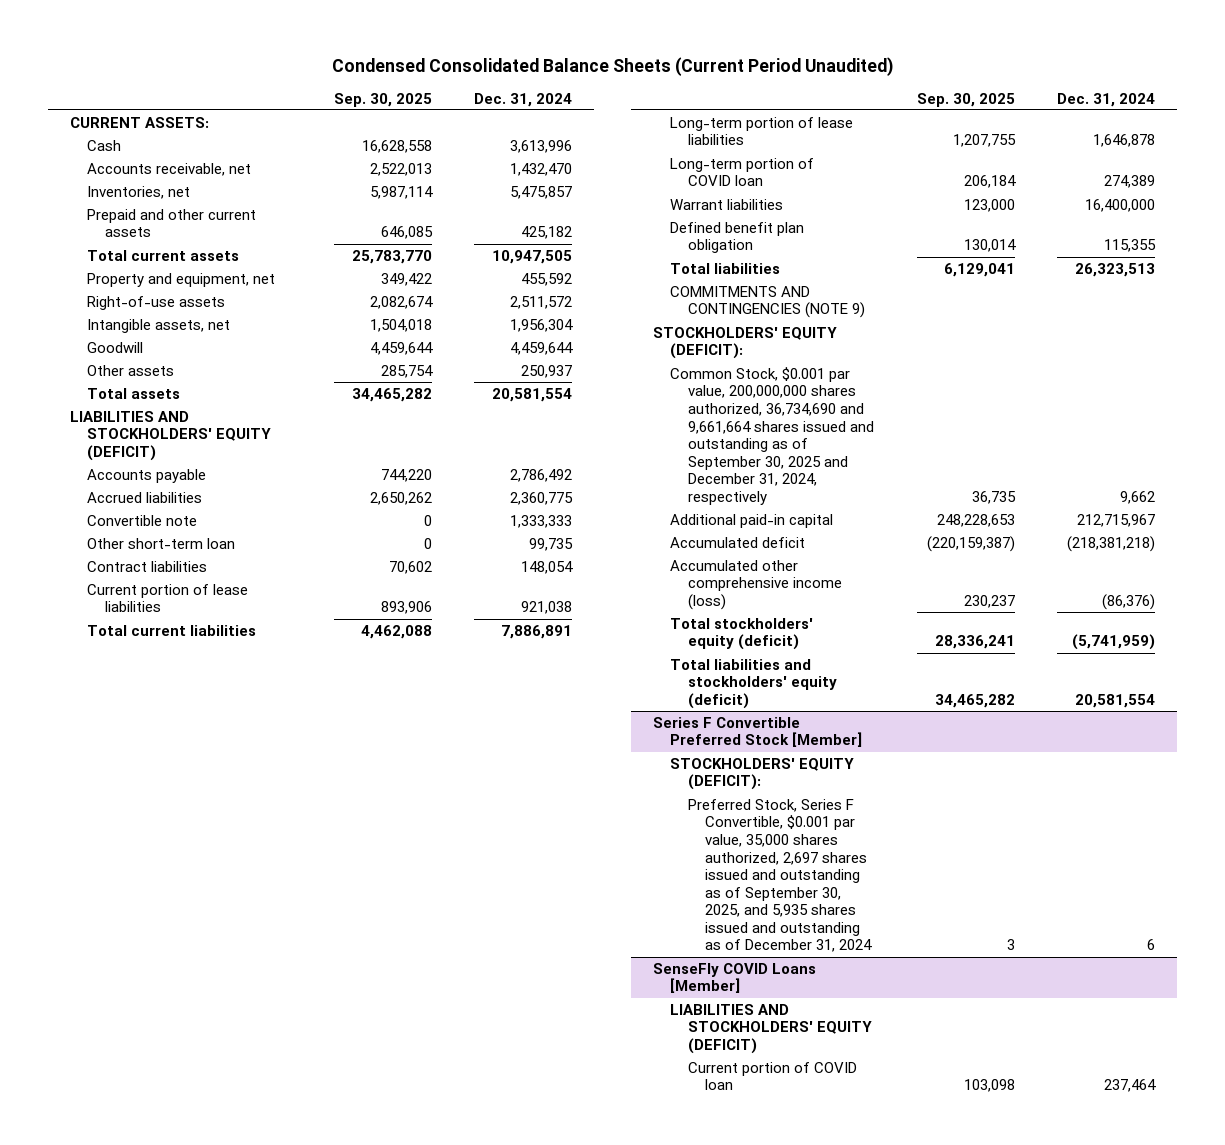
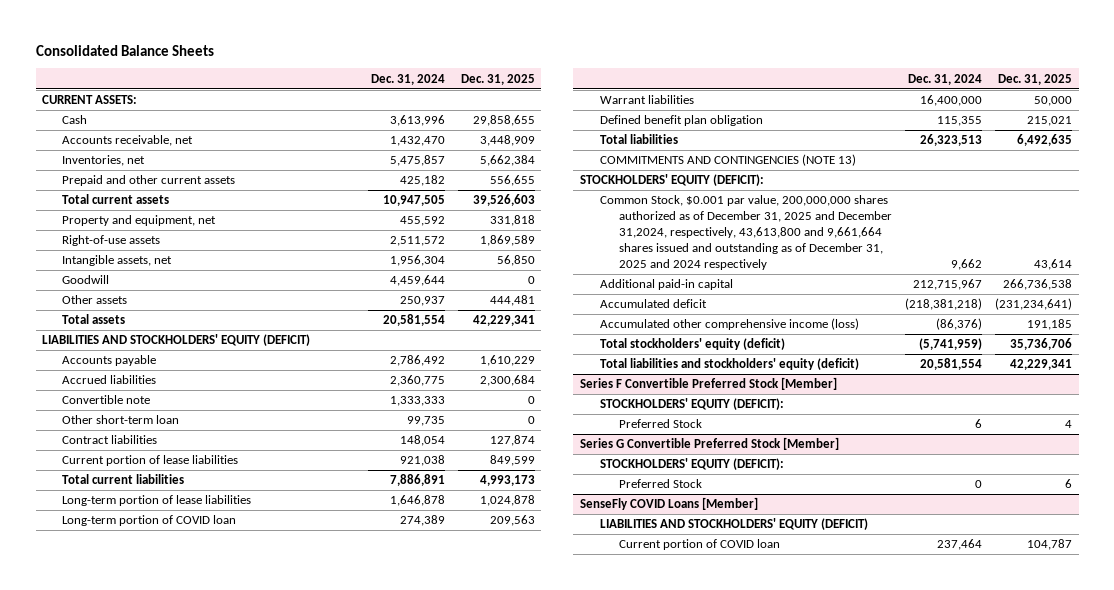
- Condensed Consolidated Balance Sheets (Current Period Unaudited)
+ Consolidated Balance Sheets
- | Sep. 30, 2025 | Dec. 31, 2024
+ | Dec. 31, 2024 | Dec. 31, 2025
- COMMITMENTS AND CONTINGENCIES (NOTE 9)
+ COMMITMENTS AND CONTINGENCIES (NOTE 13)
- Common Stock, $0.001 par value, 200,000,000 shares authorized, 36,734,690 and 9,661,664 shares issued and outstanding as of September 30, 2025 and December 31, 2024, respectively | 36,735 | 9,662
+ Common Stock, $0.001 par value, 200,000,000 shares authorized as of December 31, 2025 and December 31,2024, respectively, 43,613,800 and 9,661,664 shares issued and outstanding as of December 31, 2025 and 2024 respectively | 9,662 | 43,614
@ Series F Convertible Preferred Stock [Member]
- Preferred Stock, Series F Convertible, $0.001 par value, 35,000 shares authorized, 2,697 shares issued and outstanding as of September 30, 2025, and 5,935 shares issued and outstanding as of December 31, 2024 | 3 | 6
+ Preferred Stock | 6 | 4
+ Series G Convertible Preferred Stock [Member]
+ STOCKHOLDERS' EQUITY (DEFICIT):
+ Preferred Stock | 0 | 6

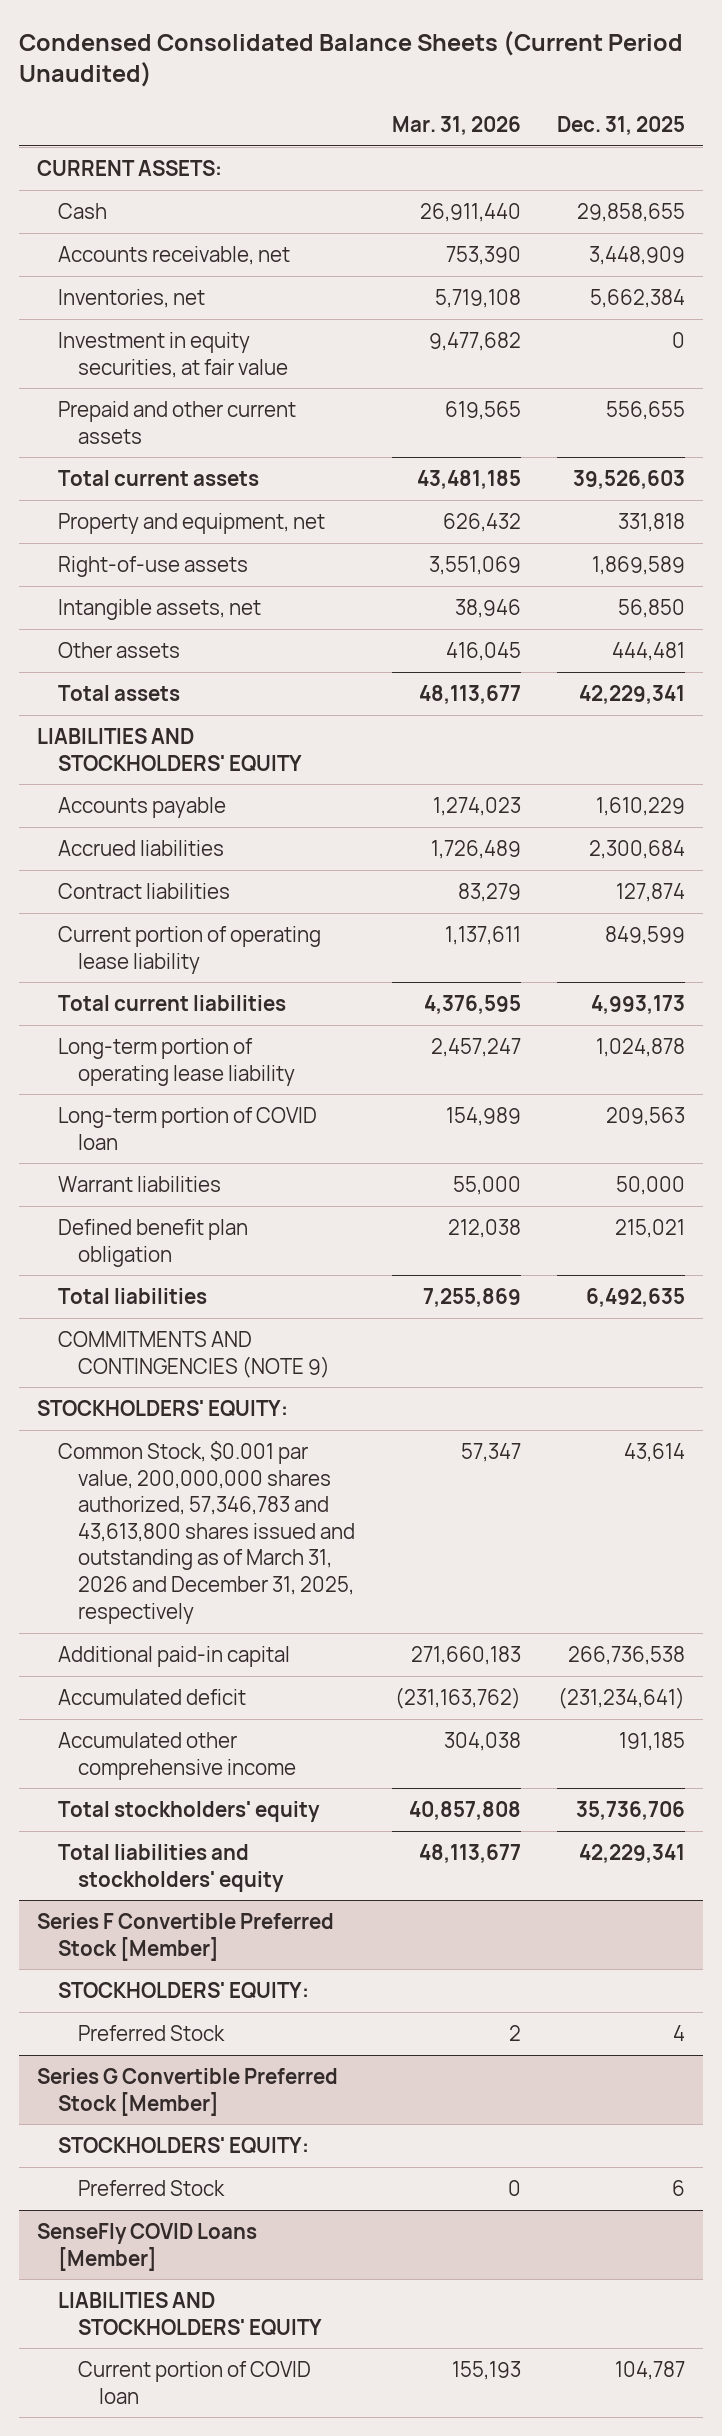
- Consolidated Balance Sheets
+ Condensed Consolidated Balance Sheets (Current Period Unaudited)
- | Dec. 31, 2024 | Dec. 31, 2025
+ | Mar. 31, 2026 | Dec. 31, 2025
+ Investment in equity securities, at fair value | 9,477,682 | 0
- Goodwill | 4,459,644 | 0
- LIABILITIES AND STOCKHOLDERS' EQUITY (DEFICIT)
+ LIABILITIES AND STOCKHOLDERS' EQUITY
- Convertible note | 1,333,333 | 0
- Other short-term loan | 99,735 | 0
- Current portion of lease liabilities | 921,038 | 849,599
+ Current portion of operating lease liability | 1,137,611 | 849,599
- Long-term portion of lease liabilities | 1,646,878 | 1,024,878
+ Long-term portion of operating lease liability | 2,457,247 | 1,024,878
- COMMITMENTS AND CONTINGENCIES (NOTE 13)
- STOCKHOLDERS' EQUITY (DEFICIT):
- Common Stock, $0.001 par value, 200,000,000 shares authorized as of December 31, 2025 and December 31,2024, respectively, 43,613,800 and 9,661,664 shares issued and outstanding as of December 31, 2025 and 2024 respectively | 9,662 | 43,614
+ COMMITMENTS AND CONTINGENCIES (NOTE 9)
+ STOCKHOLDERS' EQUITY:
+ Common Stock, $0.001 par value, 200,000,000 shares authorized, 57,346,783 and 43,613,800 shares issued and outstanding as of March 31, 2026 and December 31, 2025, respectively | 57,347 | 43,614
- Accumulated other comprehensive income (loss) | (86,376) | 191,185
- Total stockholders' equity (deficit) | (5,741,959) | 35,736,706
- Total liabilities and stockholders' equity (deficit) | 20,581,554 | 42,229,341
+ Accumulated other comprehensive income | 304,038 | 191,185
+ Total stockholders' equity | 40,857,808 | 35,736,706
+ Total liabilities and stockholders' equity | 48,113,677 | 42,229,341
@ Series F Convertible Preferred Stock [Member]
- STOCKHOLDERS' EQUITY (DEFICIT):
+ STOCKHOLDERS' EQUITY:
@ Series G Convertible Preferred Stock [Member]
- STOCKHOLDERS' EQUITY (DEFICIT):
+ STOCKHOLDERS' EQUITY:
@ SenseFly COVID Loans [Member]
- LIABILITIES AND STOCKHOLDERS' EQUITY (DEFICIT)
+ LIABILITIES AND STOCKHOLDERS' EQUITY

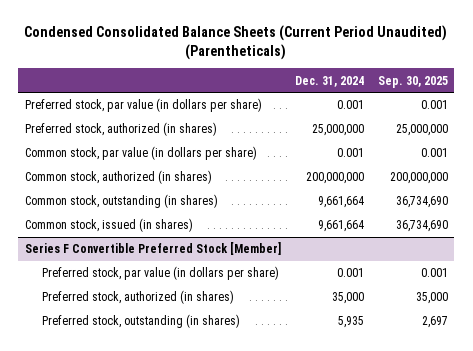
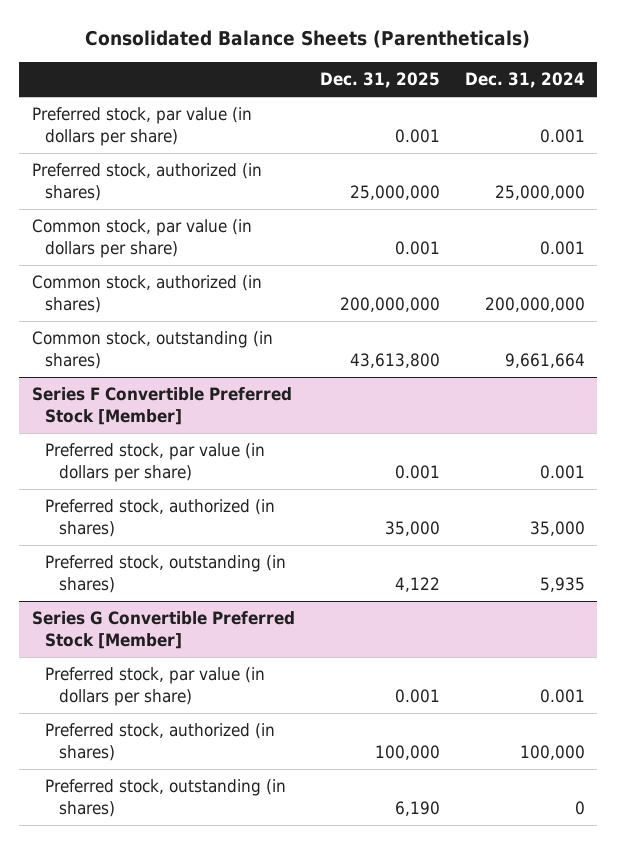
- Condensed Consolidated Balance Sheets (Current Period Unaudited) (Parentheticals)
+ Consolidated Balance Sheets (Parentheticals)
- | Dec. 31, 2024 | Sep. 30, 2025
+ | Dec. 31, 2025 | Dec. 31, 2024
- Common stock, issued (in shares) | 9,661,664 | 36,734,690
+ Series G Convertible Preferred Stock [Member]
+ Preferred stock, par value (in dollars per share) | 0.001 | 0.001
+ Preferred stock, authorized (in shares) | 100,000 | 100,000
+ Preferred stock, outstanding (in shares) | 6,190 | 0

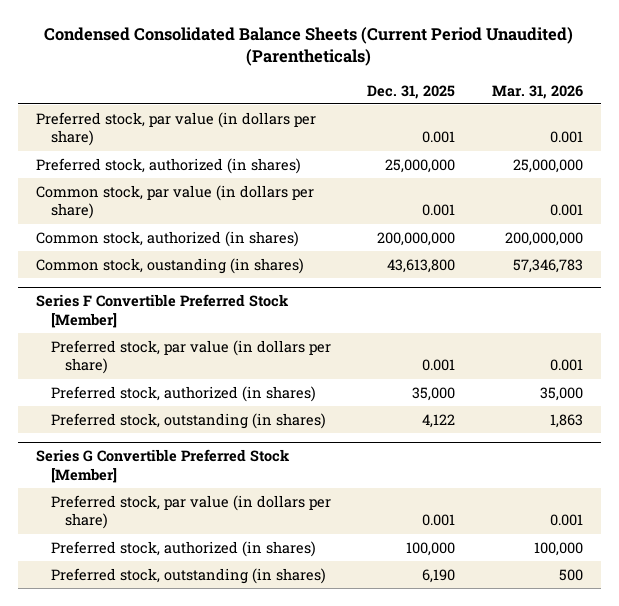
- Consolidated Balance Sheets (Parentheticals)
+ Condensed Consolidated Balance Sheets (Current Period Unaudited) (Parentheticals)
- | Dec. 31, 2025 | Dec. 31, 2024
+ | Dec. 31, 2025 | Mar. 31, 2026
- Common stock, outstanding (in shares) | 43,613,800 | 9,661,664
+ Common stock, oustanding (in shares) | 43,613,800 | 57,346,783

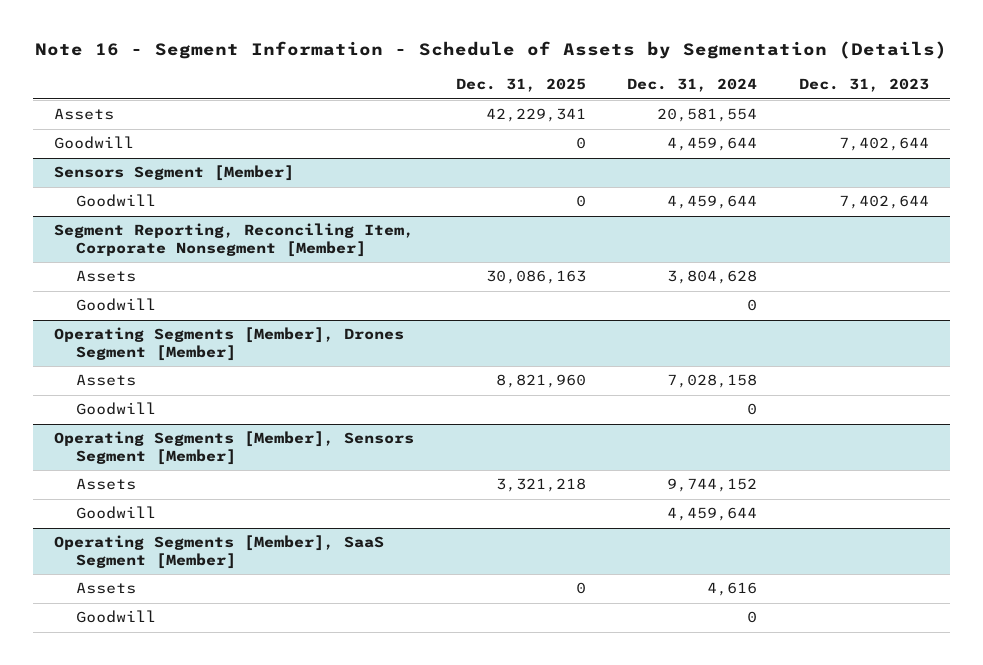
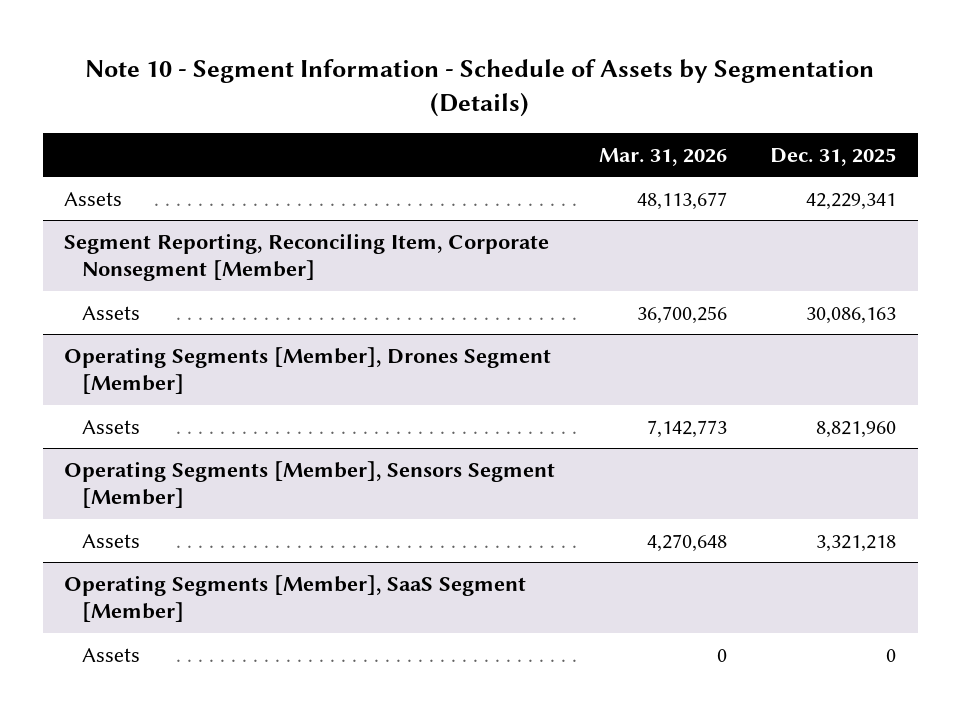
- Note 16 - Segment Information - Schedule of Assets by Segmentation (Details)
+ Note 10 - Segment Information - Schedule of Assets by Segmentation (Details)
- | Dec. 31, 2025 | Dec. 31, 2024 | Dec. 31, 2023
+ | Mar. 31, 2026 | Dec. 31, 2025
- Goodwill | 0 | 4,459,644 | 7,402,644
- Sensors Segment [Member]
- Goodwill | 0 | 4,459,644 | 7,402,644
@ Segment Reporting, Reconciling Item, Corporate Nonsegment [Member]
- Goodwill | | 0 |
@ Operating Segments [Member], Drones Segment [Member]
- Goodwill | | 0 |
@ Operating Segments [Member], Sensors Segment [Member]
- Goodwill | | 4,459,644 |
@ Operating Segments [Member], SaaS Segment [Member]
- Goodwill | | 0 |

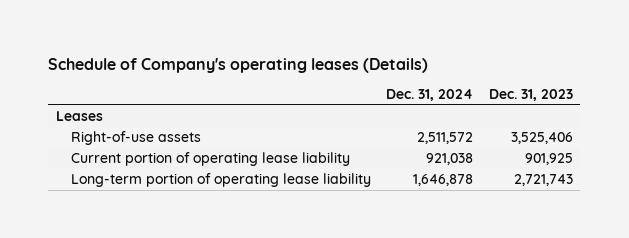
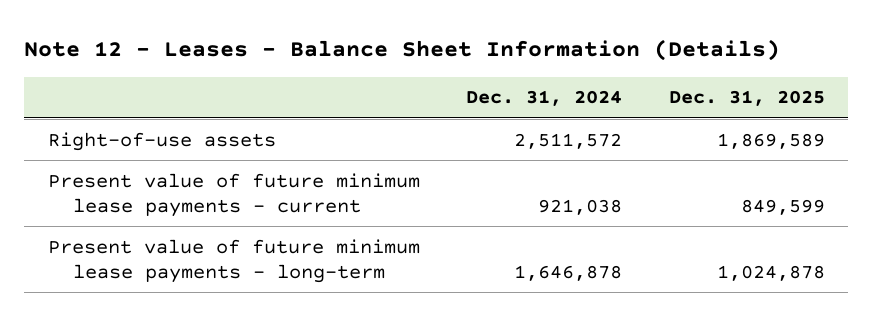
- Schedule of Company's operating leases (Details)
+ Note 12 - Leases - Balance Sheet Information (Details)
- | Dec. 31, 2024 | Dec. 31, 2023
+ | Dec. 31, 2024 | Dec. 31, 2025
- Leases
- Current portion of operating lease liability | 921,038 | 901,925
- Long-term portion of operating lease liability | 1,646,878 | 2,721,743
+ Present value of future minimum lease payments - current | 921,038 | 849,599
+ Present value of future minimum lease payments - long-term | 1,646,878 | 1,024,878

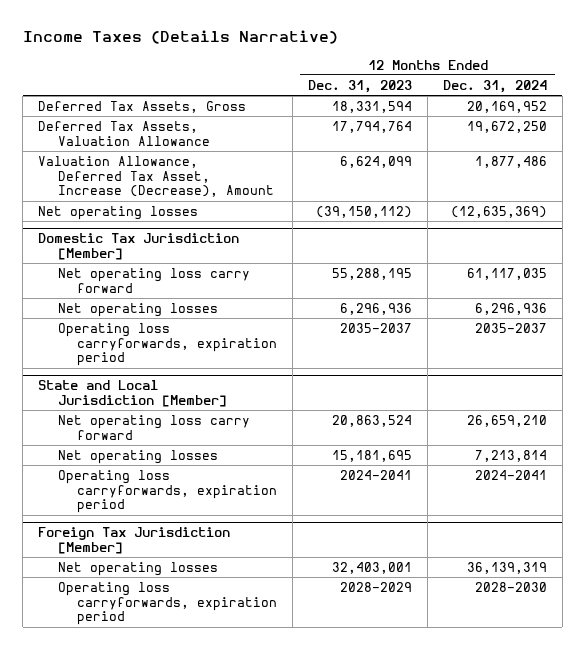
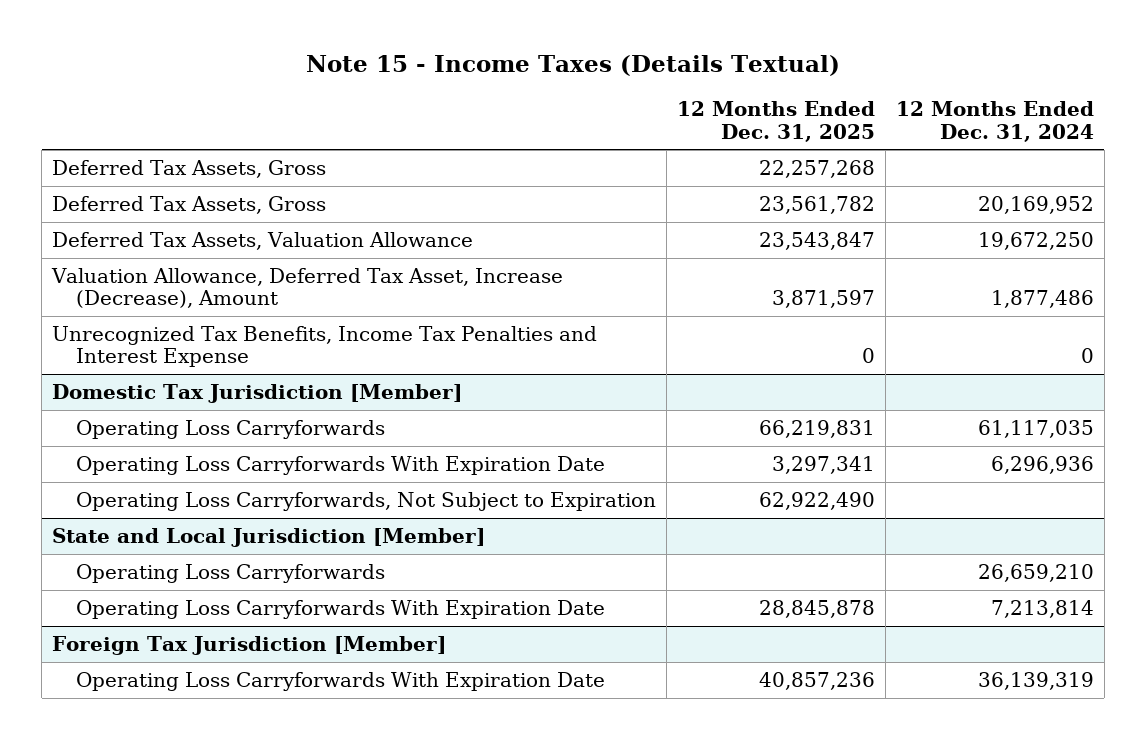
- Income Taxes (Details Narrative)
+ Note 15 - Income Taxes (Details Textual)
- | 12 Months Ended Dec. 31, 2023 | 12 Months Ended Dec. 31, 2024
+ | 12 Months Ended Dec. 31, 2025 | 12 Months Ended Dec. 31, 2024
+ Deferred Tax Assets, Gross | 22,257,268 |
- Net operating losses | (39,150,112) | (12,635,369)
+ Unrecognized Tax Benefits, Income Tax Penalties and Interest Expense | 0 | 0
@ Domestic Tax Jurisdiction [Member]
- Net operating loss carry forward | 55,288,195 | 61,117,035
- Net operating losses | 6,296,936 | 6,296,936
- Operating loss carryforwards, expiration period | 2035-2037 | 2035-2037
+ Operating Loss Carryforwards | 66,219,831 | 61,117,035
+ Operating Loss Carryforwards With Expiration Date | 3,297,341 | 6,296,936
+ Operating Loss Carryforwards, Not Subject to Expiration | 62,922,490 |
@ State and Local Jurisdiction [Member]
- Net operating loss carry forward | 20,863,524 | 26,659,210
- Net operating losses | 15,181,695 | 7,213,814
- Operating loss carryforwards, expiration period | 2024-2041 | 2024-2041
+ Operating Loss Carryforwards | | 26,659,210
+ Operating Loss Carryforwards With Expiration Date | 28,845,878 | 7,213,814
@ Foreign Tax Jurisdiction [Member]
- Net operating losses | 32,403,001 | 36,139,319
- Operating loss carryforwards, expiration period | 2028-2029 | 2028-2030
+ Operating Loss Carryforwards With Expiration Date | 40,857,236 | 36,139,319

